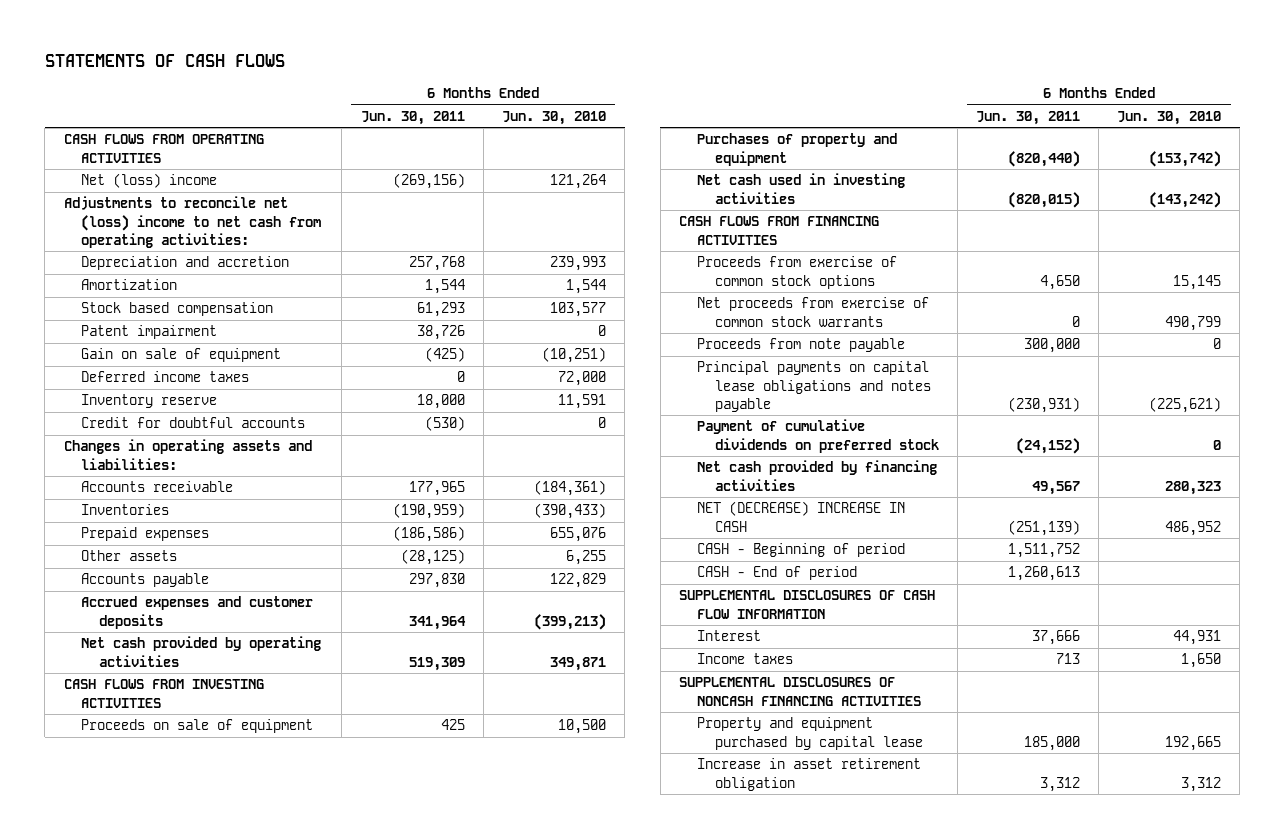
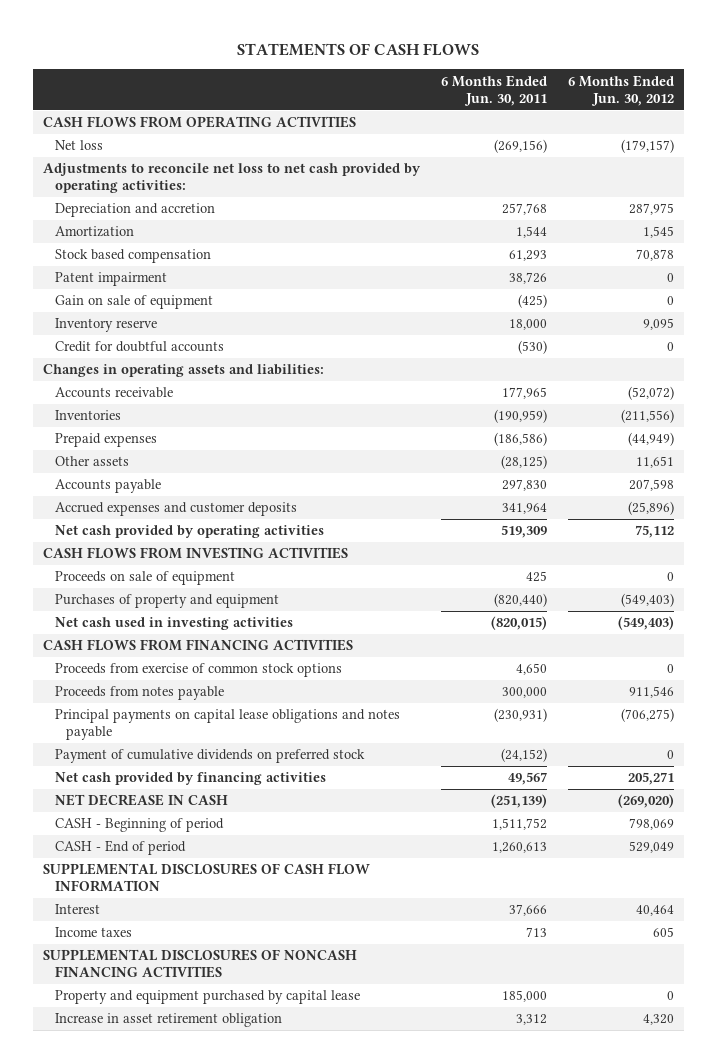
- | 6 Months Ended Jun. 30, 2011 | 6 Months Ended Jun. 30, 2010
+ | 6 Months Ended Jun. 30, 2011 | 6 Months Ended Jun. 30, 2012
- Net (loss) income | (269,156) | 121,264
- Adjustments to reconcile net (loss) income to net cash from operating activities:
+ Net loss | (269,156) | (179,157)
+ Adjustments to reconcile net loss to net cash provided by operating activities:
- Deferred income taxes | 0 | 72,000
- Net proceeds from exercise of common stock warrants | 0 | 490,799
- Proceeds from note payable | 300,000 | 0
+ Proceeds from notes payable | 300,000 | 911,546
- NET (DECREASE) INCREASE IN CASH | (251,139) | 486,952
+ NET DECREASE IN CASH | (251,139) | (269,020)

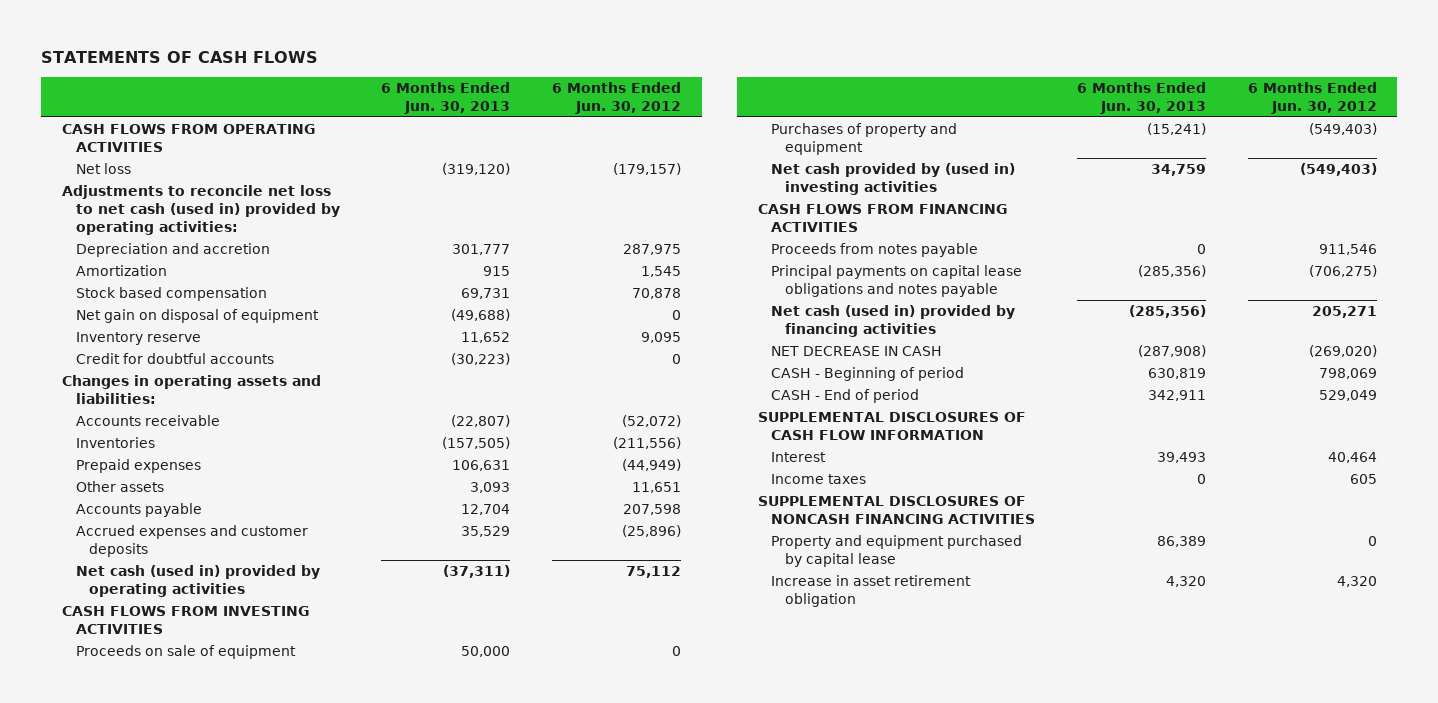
- | 6 Months Ended Jun. 30, 2011 | 6 Months Ended Jun. 30, 2012
+ | 6 Months Ended Jun. 30, 2013 | 6 Months Ended Jun. 30, 2012
- Adjustments to reconcile net loss to net cash provided by operating activities:
+ Adjustments to reconcile net loss to net cash (used in) provided by operating activities:
- Patent impairment | 38,726 | 0
- Gain on sale of equipment | (425) | 0
+ Net gain on disposal of equipment | (49,688) | 0
- Net cash provided by operating activities | 519,309 | 75,112
+ Net cash (used in) provided by operating activities | (37,311) | 75,112
- Net cash used in investing activities | (820,015) | (549,403)
+ Net cash provided by (used in) investing activities | 34,759 | (549,403)
- Proceeds from exercise of common stock options | 4,650 | 0
- Payment of cumulative dividends on preferred stock | (24,152) | 0
- Net cash provided by financing activities | 49,567 | 205,271
+ Net cash (used in) provided by financing activities | (285,356) | 205,271

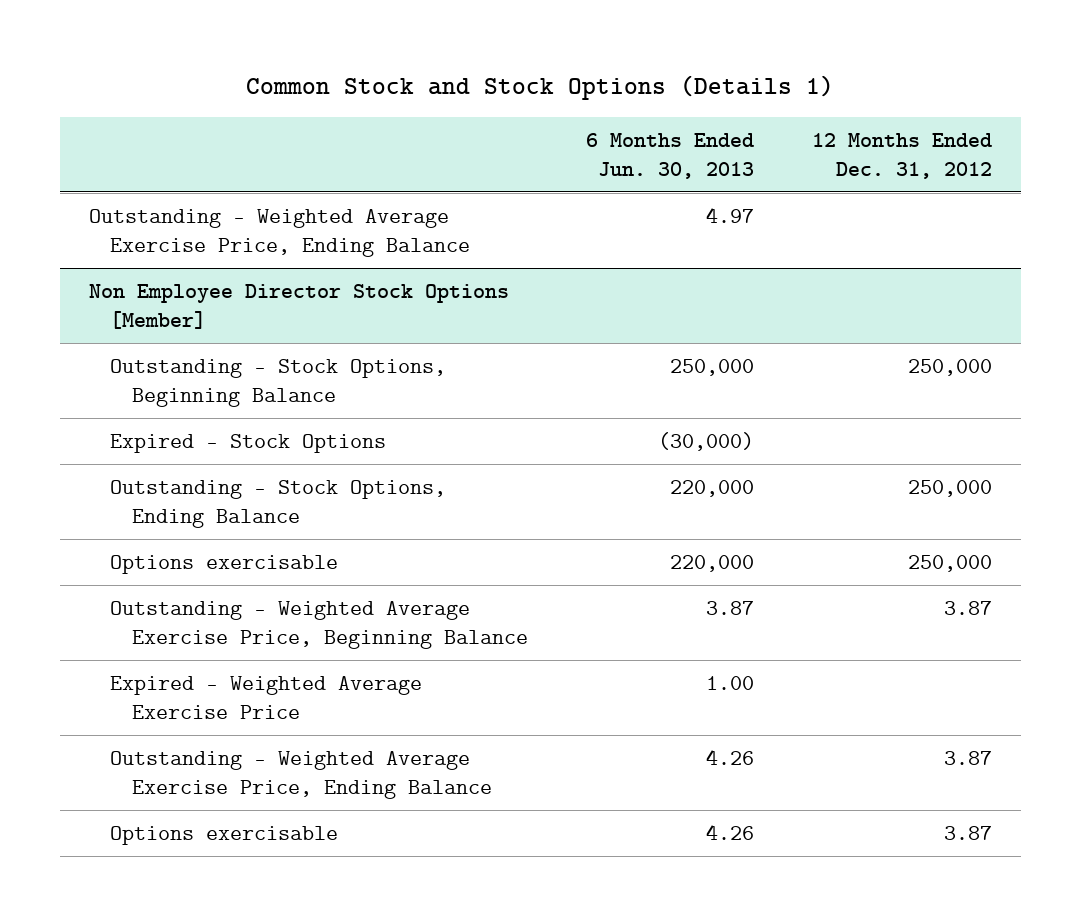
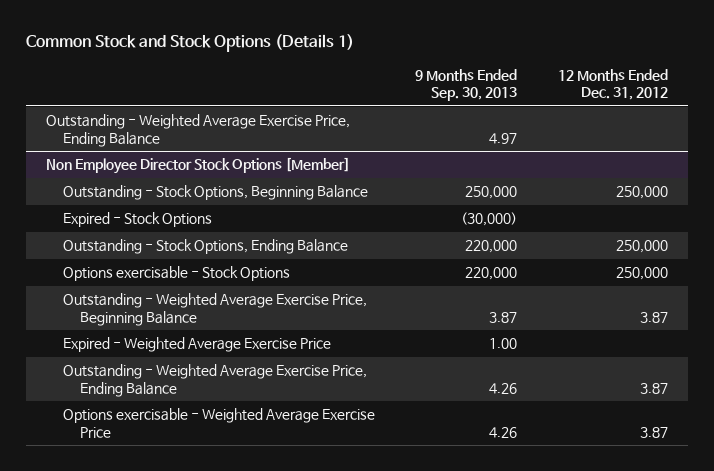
- | 6 Months Ended Jun. 30, 2013 | 12 Months Ended Dec. 31, 2012
+ | 9 Months Ended Sep. 30, 2013 | 12 Months Ended Dec. 31, 2012
@ Non Employee Director Stock Options [Member]
- Options exercisable | 220,000 | 250,000
+ Options exercisable - Stock Options | 220,000 | 250,000
- Options exercisable | 4.26 | 3.87
+ Options exercisable - Weighted Average Exercise Price | 4.26 | 3.87

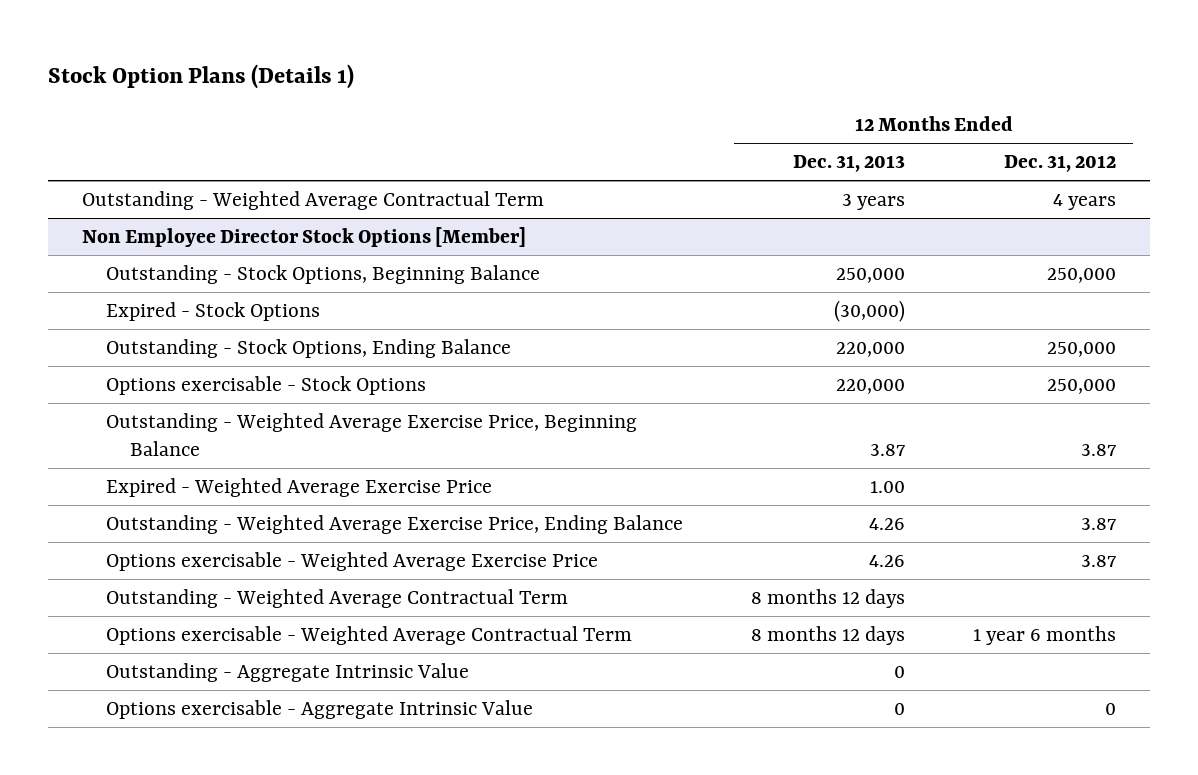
- Common Stock and Stock Options (Details 1)
+ Stock Option Plans (Details 1)
- | 9 Months Ended Sep. 30, 2013 | 12 Months Ended Dec. 31, 2012
+ | 12 Months Ended Dec. 31, 2013 | 12 Months Ended Dec. 31, 2012
- Outstanding - Weighted Average Exercise Price, Ending Balance | 4.97 |
+ Outstanding - Weighted Average Contractual Term | 3 years | 4 years
@ Non Employee Director Stock Options [Member]
+ Outstanding - Weighted Average Contractual Term | 8 months 12 days |
+ Options exercisable - Weighted Average Contractual Term | 8 months 12 days | 1 year 6 months
+ Outstanding - Aggregate Intrinsic Value | 0 |
+ Options exercisable - Aggregate Intrinsic Value | 0 | 0

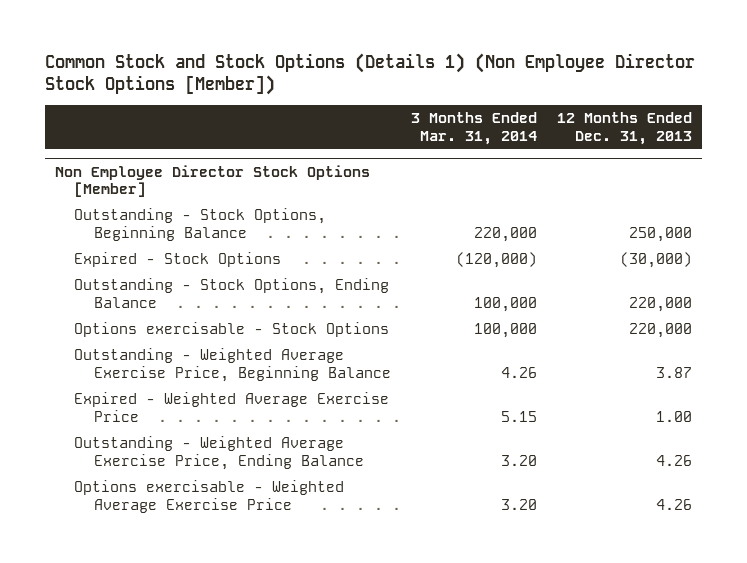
- Stock Option Plans (Details 1)
+ Common Stock and Stock Options (Details 1) (Non Employee Director Stock Options [Member])
- | 12 Months Ended Dec. 31, 2013 | 12 Months Ended Dec. 31, 2012
+ | 3 Months Ended Mar. 31, 2014 | 12 Months Ended Dec. 31, 2013
- Outstanding - Weighted Average Contractual Term | 3 years | 4 years
@ Non Employee Director Stock Options [Member]
- Outstanding - Weighted Average Contractual Term | 8 months 12 days |
- Options exercisable - Weighted Average Contractual Term | 8 months 12 days | 1 year 6 months
- Outstanding - Aggregate Intrinsic Value | 0 |
- Options exercisable - Aggregate Intrinsic Value | 0 | 0

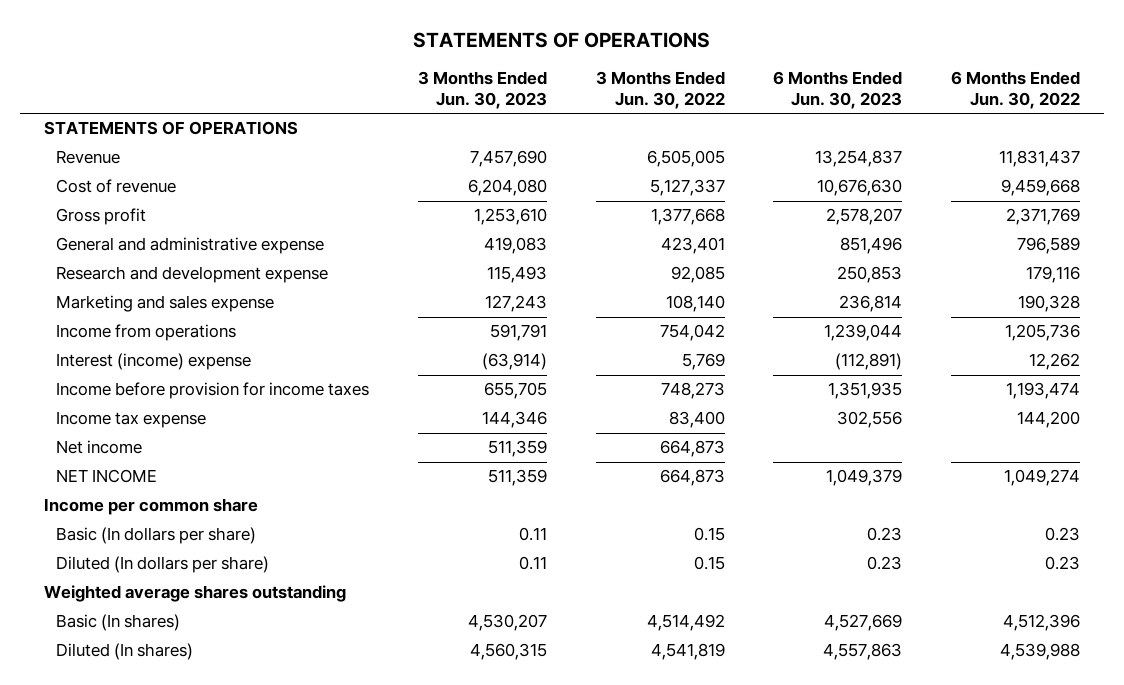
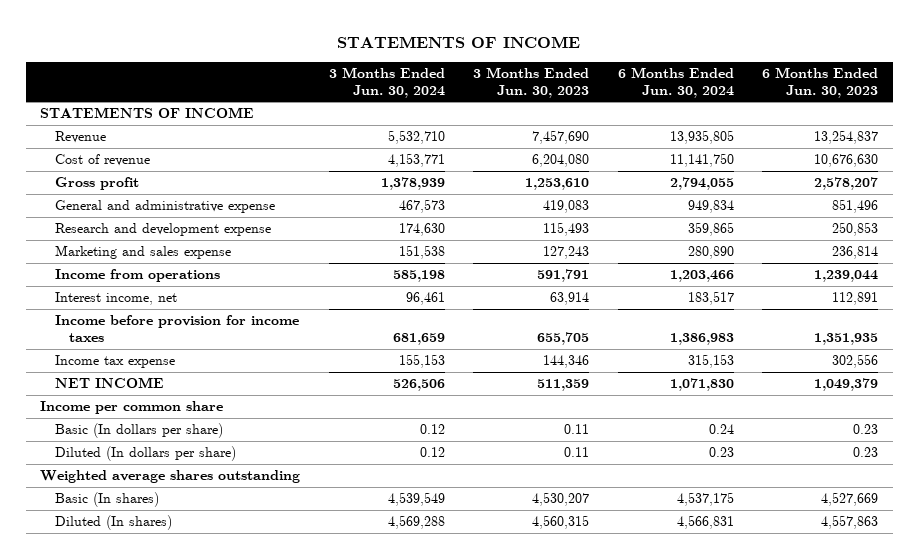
- STATEMENTS OF OPERATIONS
+ STATEMENTS OF INCOME
- | 3 Months Ended Jun. 30, 2023 | 3 Months Ended Jun. 30, 2022 | 6 Months Ended Jun. 30, 2023 | 6 Months Ended Jun. 30, 2022
+ | 3 Months Ended Jun. 30, 2024 | 3 Months Ended Jun. 30, 2023 | 6 Months Ended Jun. 30, 2024 | 6 Months Ended Jun. 30, 2023
- STATEMENTS OF OPERATIONS
+ STATEMENTS OF INCOME
- Interest (income) expense | (63,914) | 5,769 | (112,891) | 12,262
+ Interest income, net | 96,461 | 63,914 | 183,517 | 112,891
- Net income | 511,359 | 664,873 | |

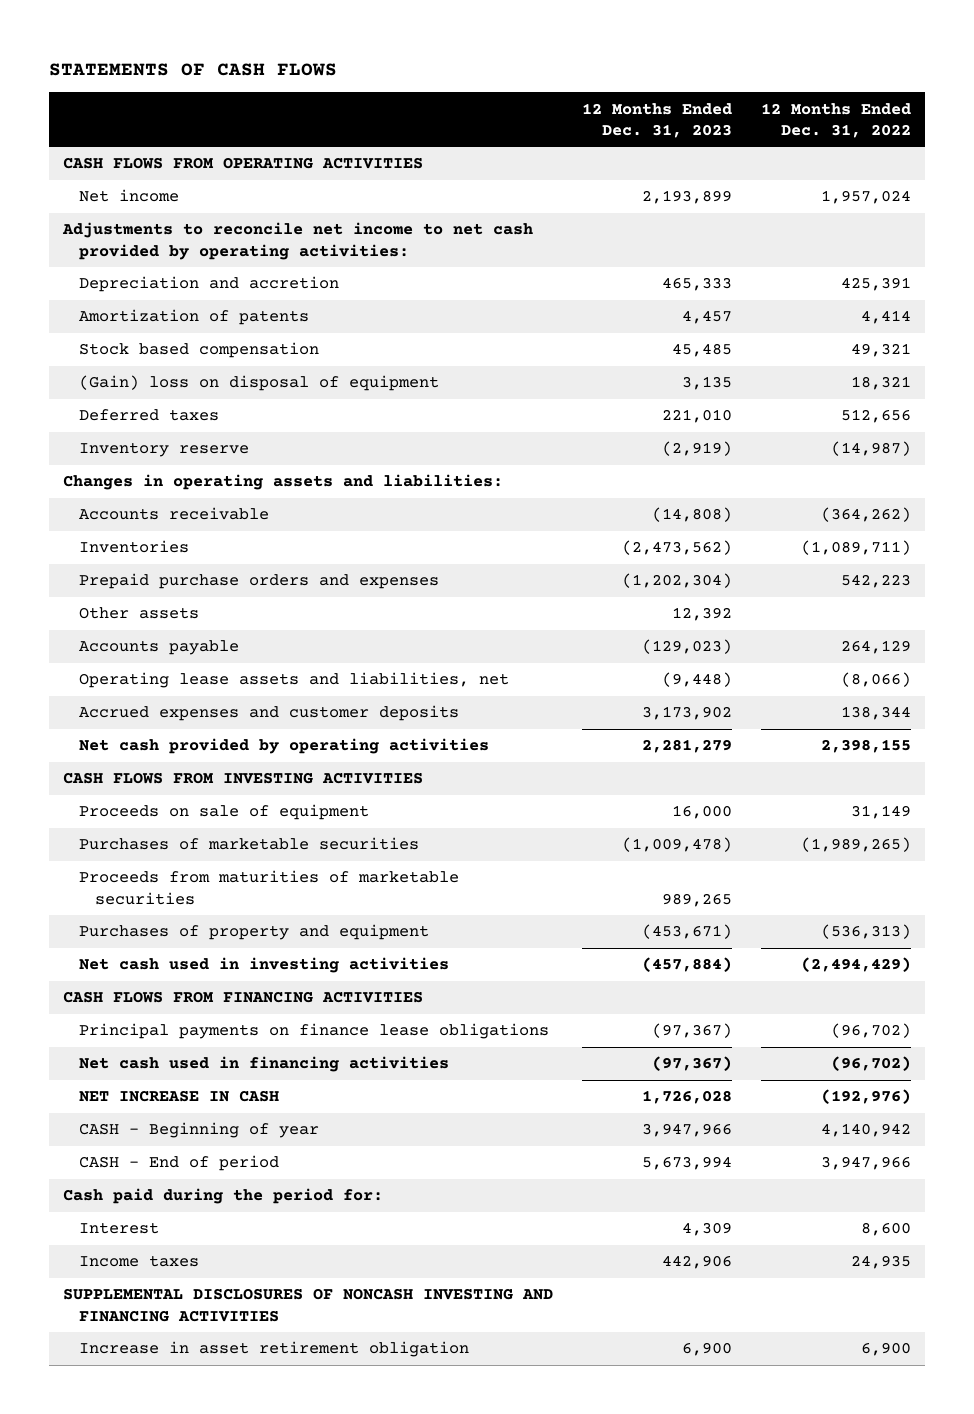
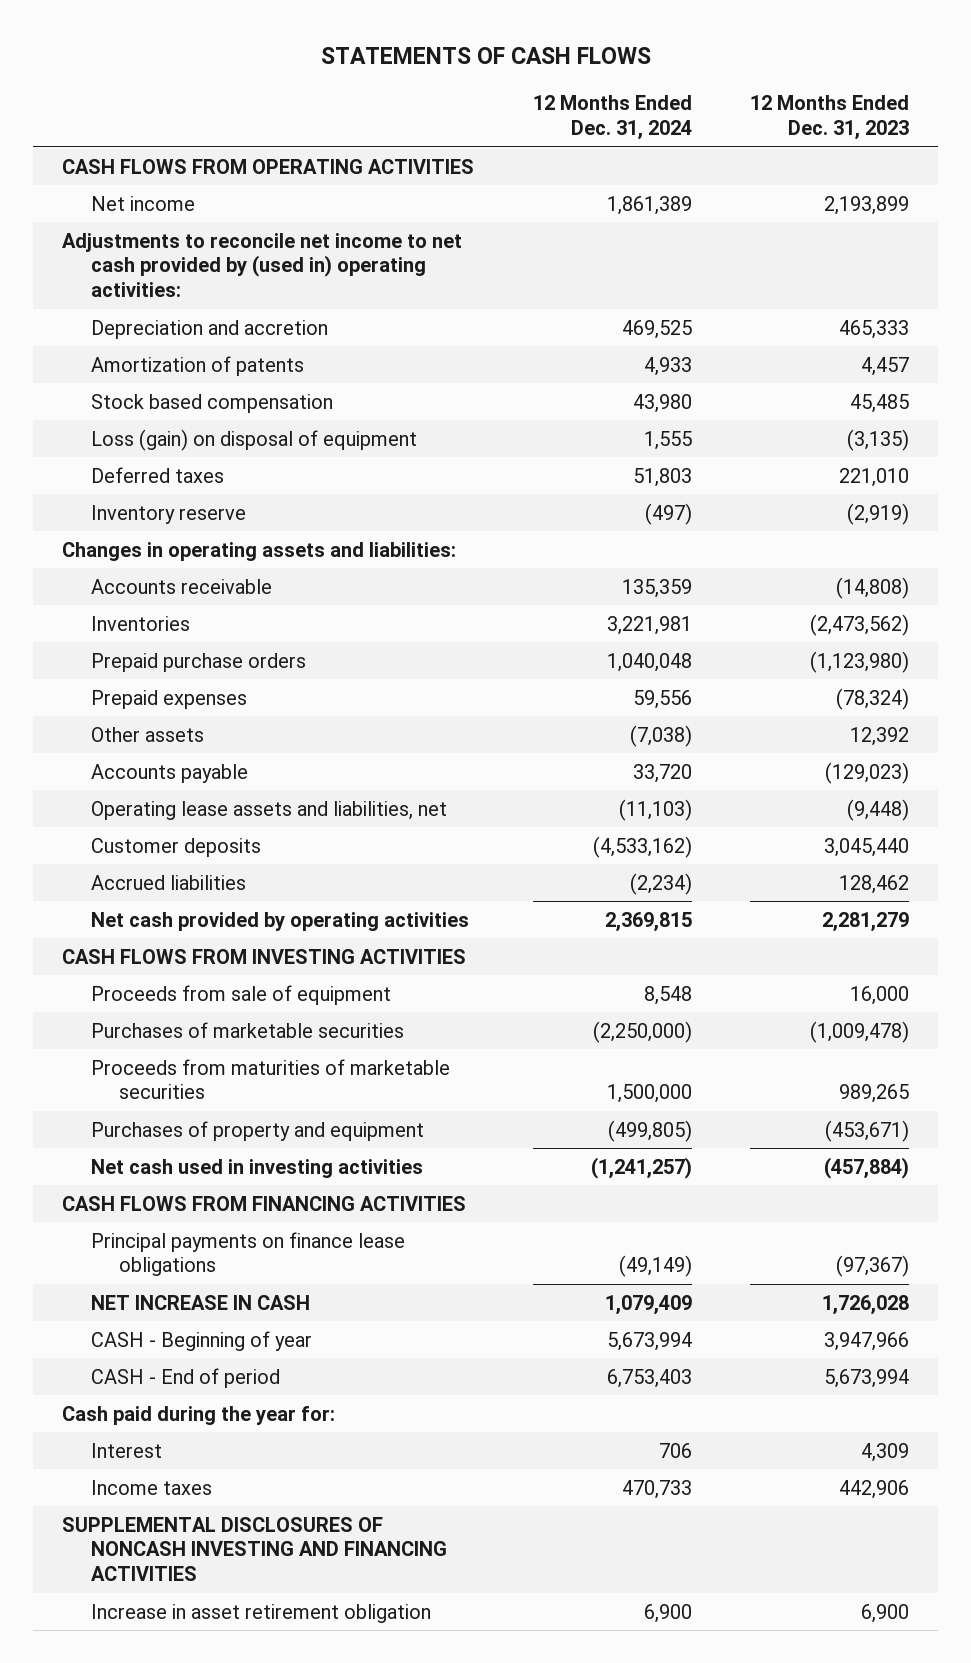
- | 12 Months Ended Dec. 31, 2023 | 12 Months Ended Dec. 31, 2022
+ | 12 Months Ended Dec. 31, 2024 | 12 Months Ended Dec. 31, 2023
- Adjustments to reconcile net income to net cash provided by operating activities:
+ Adjustments to reconcile net income to net cash provided by (used in) operating activities:
- (Gain) loss on disposal of equipment | 3,135 | 18,321
+ Loss (gain) on disposal of equipment | 1,555 | (3,135)
- Prepaid purchase orders and expenses | (1,202,304) | 542,223
+ Prepaid purchase orders | 1,040,048 | (1,123,980)
+ Prepaid expenses | 59,556 | (78,324)
- Accrued expenses and customer deposits | 3,173,902 | 138,344
+ Customer deposits | (4,533,162) | 3,045,440
+ Accrued liabilities | (2,234) | 128,462
- Proceeds on sale of equipment | 16,000 | 31,149
+ Proceeds from sale of equipment | 8,548 | 16,000
- Net cash used in financing activities | (97,367) | (96,702)
- Cash paid during the period for:
+ Cash paid during the year for:

